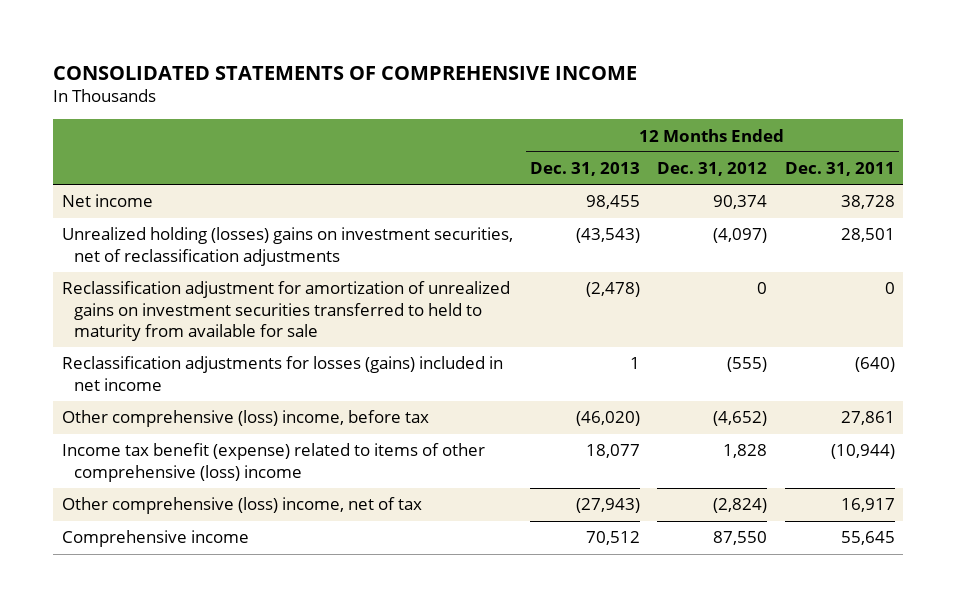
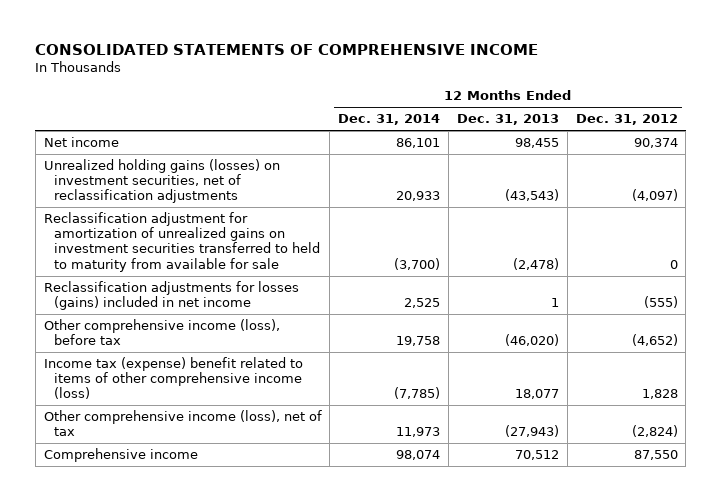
- | 12 Months Ended Dec. 31, 2013 | 12 Months Ended Dec. 31, 2012 | 12 Months Ended Dec. 31, 2011
+ | 12 Months Ended Dec. 31, 2014 | 12 Months Ended Dec. 31, 2013 | 12 Months Ended Dec. 31, 2012
- Unrealized holding (losses) gains on investment securities, net of reclassification adjustments | (43,543) | (4,097) | 28,501
+ Unrealized holding gains (losses) on investment securities, net of reclassification adjustments | 20,933 | (43,543) | (4,097)
- Other comprehensive (loss) income, before tax | (46,020) | (4,652) | 27,861
- Income tax benefit (expense) related to items of other comprehensive (loss) income | 18,077 | 1,828 | (10,944)
- Other comprehensive (loss) income, net of tax | (27,943) | (2,824) | 16,917
+ Other comprehensive income (loss), before tax | 19,758 | (46,020) | (4,652)
+ Income tax (expense) benefit related to items of other comprehensive income (loss) | (7,785) | 18,077 | 1,828
+ Other comprehensive income (loss), net of tax | 11,973 | (27,943) | (2,824)

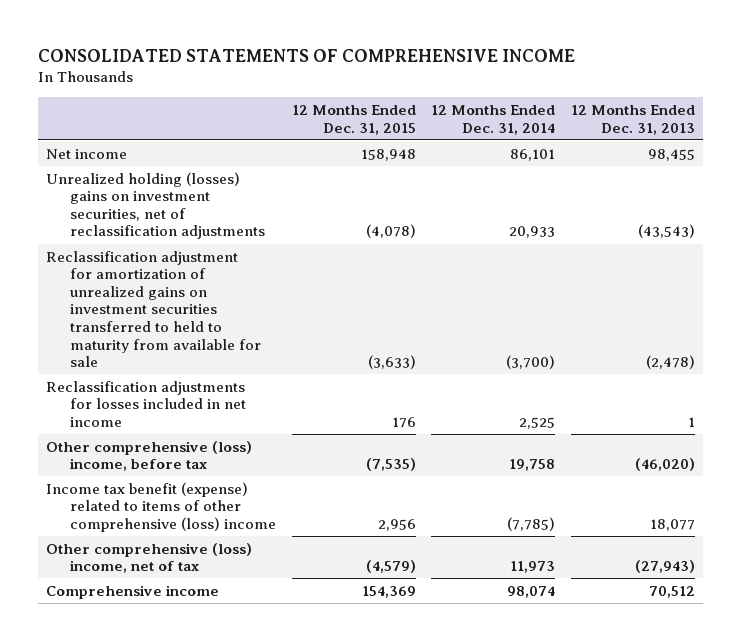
- | 12 Months Ended Dec. 31, 2014 | 12 Months Ended Dec. 31, 2013 | 12 Months Ended Dec. 31, 2012
+ | 12 Months Ended Dec. 31, 2015 | 12 Months Ended Dec. 31, 2014 | 12 Months Ended Dec. 31, 2013
- Unrealized holding gains (losses) on investment securities, net of reclassification adjustments | 20,933 | (43,543) | (4,097)
+ Unrealized holding (losses) gains on investment securities, net of reclassification adjustments | (4,078) | 20,933 | (43,543)
- Reclassification adjustments for losses (gains) included in net income | 2,525 | 1 | (555)
- Other comprehensive income (loss), before tax | 19,758 | (46,020) | (4,652)
- Income tax (expense) benefit related to items of other comprehensive income (loss) | (7,785) | 18,077 | 1,828
- Other comprehensive income (loss), net of tax | 11,973 | (27,943) | (2,824)
+ Reclassification adjustments for losses included in net income | 176 | 2,525 | 1
+ Other comprehensive (loss) income, before tax | (7,535) | 19,758 | (46,020)
+ Income tax benefit (expense) related to items of other comprehensive (loss) income | 2,956 | (7,785) | 18,077
+ Other comprehensive (loss) income, net of tax | (4,579) | 11,973 | (27,943)

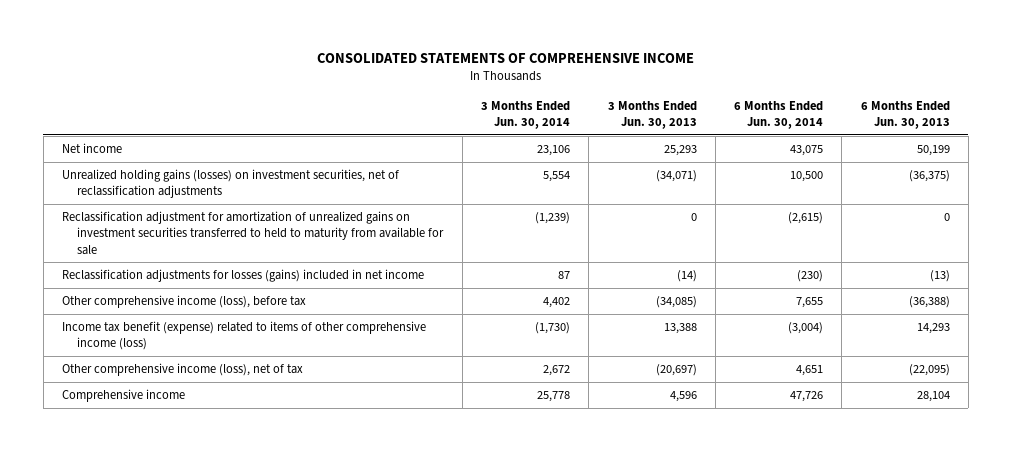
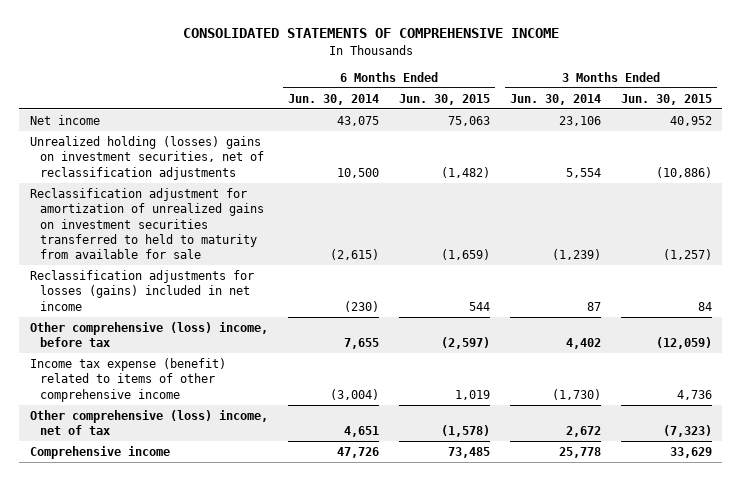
- | 3 Months Ended Jun. 30, 2014 | 3 Months Ended Jun. 30, 2013 | 6 Months Ended Jun. 30, 2014 | 6 Months Ended Jun. 30, 2013
+ | 6 Months Ended Jun. 30, 2014 | 6 Months Ended Jun. 30, 2015 | 3 Months Ended Jun. 30, 2014 | 3 Months Ended Jun. 30, 2015
- Unrealized holding gains (losses) on investment securities, net of reclassification adjustments | 5,554 | (34,071) | 10,500 | (36,375)
+ Unrealized holding (losses) gains on investment securities, net of reclassification adjustments | 10,500 | (1,482) | 5,554 | (10,886)
- Other comprehensive income (loss), before tax | 4,402 | (34,085) | 7,655 | (36,388)
- Income tax benefit (expense) related to items of other comprehensive income (loss) | (1,730) | 13,388 | (3,004) | 14,293
- Other comprehensive income (loss), net of tax | 2,672 | (20,697) | 4,651 | (22,095)
+ Other comprehensive (loss) income, before tax | 7,655 | (2,597) | 4,402 | (12,059)
+ Income tax expense (benefit) related to items of other comprehensive income | (3,004) | 1,019 | (1,730) | 4,736
+ Other comprehensive (loss) income, net of tax | 4,651 | (1,578) | 2,672 | (7,323)

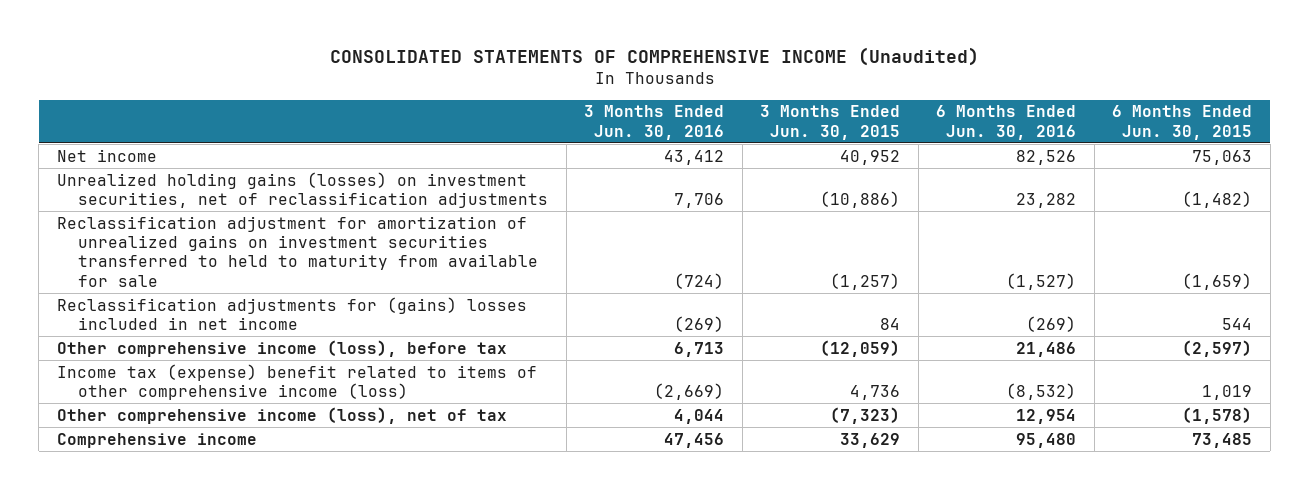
- CONSOLIDATED STATEMENTS OF COMPREHENSIVE INCOME
+ CONSOLIDATED STATEMENTS OF COMPREHENSIVE INCOME (Unaudited)
- | 6 Months Ended Jun. 30, 2014 | 6 Months Ended Jun. 30, 2015 | 3 Months Ended Jun. 30, 2014 | 3 Months Ended Jun. 30, 2015
+ | 3 Months Ended Jun. 30, 2016 | 3 Months Ended Jun. 30, 2015 | 6 Months Ended Jun. 30, 2016 | 6 Months Ended Jun. 30, 2015
- Unrealized holding (losses) gains on investment securities, net of reclassification adjustments | 10,500 | (1,482) | 5,554 | (10,886)
+ Unrealized holding gains (losses) on investment securities, net of reclassification adjustments | 7,706 | (10,886) | 23,282 | (1,482)
- Reclassification adjustments for losses (gains) included in net income | (230) | 544 | 87 | 84
- Other comprehensive (loss) income, before tax | 7,655 | (2,597) | 4,402 | (12,059)
- Income tax expense (benefit) related to items of other comprehensive income | (3,004) | 1,019 | (1,730) | 4,736
- Other comprehensive (loss) income, net of tax | 4,651 | (1,578) | 2,672 | (7,323)
+ Reclassification adjustments for (gains) losses included in net income | (269) | 84 | (269) | 544
+ Other comprehensive income (loss), before tax | 6,713 | (12,059) | 21,486 | (2,597)
+ Income tax (expense) benefit related to items of other comprehensive income (loss) | (2,669) | 4,736 | (8,532) | 1,019
+ Other comprehensive income (loss), net of tax | 4,044 | (7,323) | 12,954 | (1,578)

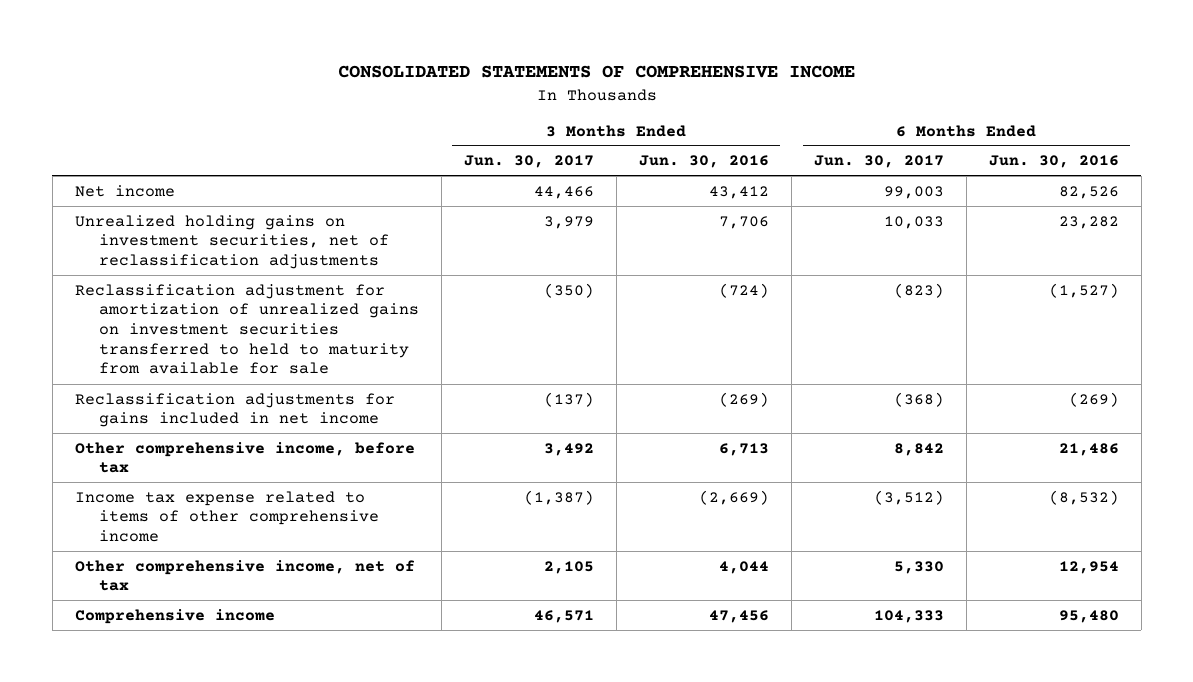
- CONSOLIDATED STATEMENTS OF COMPREHENSIVE INCOME (Unaudited)
+ CONSOLIDATED STATEMENTS OF COMPREHENSIVE INCOME
- | 3 Months Ended Jun. 30, 2016 | 3 Months Ended Jun. 30, 2015 | 6 Months Ended Jun. 30, 2016 | 6 Months Ended Jun. 30, 2015
+ | 3 Months Ended Jun. 30, 2017 | 3 Months Ended Jun. 30, 2016 | 6 Months Ended Jun. 30, 2017 | 6 Months Ended Jun. 30, 2016
- Unrealized holding gains (losses) on investment securities, net of reclassification adjustments | 7,706 | (10,886) | 23,282 | (1,482)
+ Unrealized holding gains on investment securities, net of reclassification adjustments | 3,979 | 7,706 | 10,033 | 23,282
- Reclassification adjustments for (gains) losses included in net income | (269) | 84 | (269) | 544
- Other comprehensive income (loss), before tax | 6,713 | (12,059) | 21,486 | (2,597)
- Income tax (expense) benefit related to items of other comprehensive income (loss) | (2,669) | 4,736 | (8,532) | 1,019
- Other comprehensive income (loss), net of tax | 4,044 | (7,323) | 12,954 | (1,578)
+ Reclassification adjustments for gains included in net income | (137) | (269) | (368) | (269)
+ Other comprehensive income, before tax | 3,492 | 6,713 | 8,842 | 21,486
+ Income tax expense related to items of other comprehensive income | (1,387) | (2,669) | (3,512) | (8,532)
+ Other comprehensive income, net of tax | 2,105 | 4,044 | 5,330 | 12,954

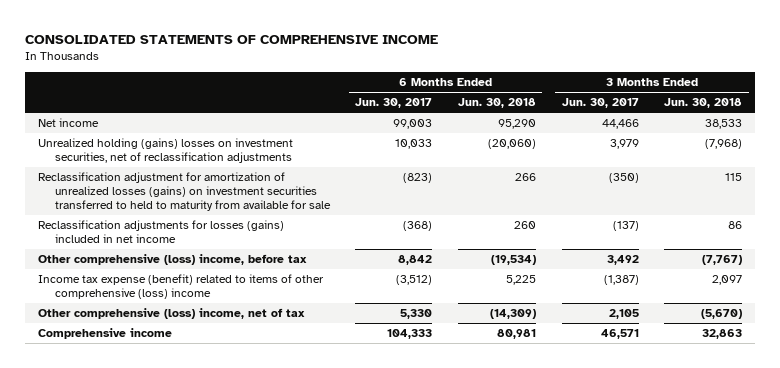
- | 3 Months Ended Jun. 30, 2017 | 3 Months Ended Jun. 30, 2016 | 6 Months Ended Jun. 30, 2017 | 6 Months Ended Jun. 30, 2016
+ | 6 Months Ended Jun. 30, 2017 | 6 Months Ended Jun. 30, 2018 | 3 Months Ended Jun. 30, 2017 | 3 Months Ended Jun. 30, 2018
- Unrealized holding gains on investment securities, net of reclassification adjustments | 3,979 | 7,706 | 10,033 | 23,282
- Reclassification adjustment for amortization of unrealized gains on investment securities transferred to held to maturity from available for sale | (350) | (724) | (823) | (1,527)
- Reclassification adjustments for gains included in net income | (137) | (269) | (368) | (269)
- Other comprehensive income, before tax | 3,492 | 6,713 | 8,842 | 21,486
- Income tax expense related to items of other comprehensive income | (1,387) | (2,669) | (3,512) | (8,532)
- Other comprehensive income, net of tax | 2,105 | 4,044 | 5,330 | 12,954
+ Unrealized holding (gains) losses on investment securities, net of reclassification adjustments | 10,033 | (20,060) | 3,979 | (7,968)
+ Reclassification adjustment for amortization of unrealized losses (gains) on investment securities transferred to held to maturity from available for sale | (823) | 266 | (350) | 115
+ Reclassification adjustments for losses (gains) included in net income | (368) | 260 | (137) | 86
+ Other comprehensive (loss) income, before tax | 8,842 | (19,534) | 3,492 | (7,767)
+ Income tax expense (benefit) related to items of other comprehensive (loss) income | (3,512) | 5,225 | (1,387) | 2,097
+ Other comprehensive (loss) income, net of tax | 5,330 | (14,309) | 2,105 | (5,670)

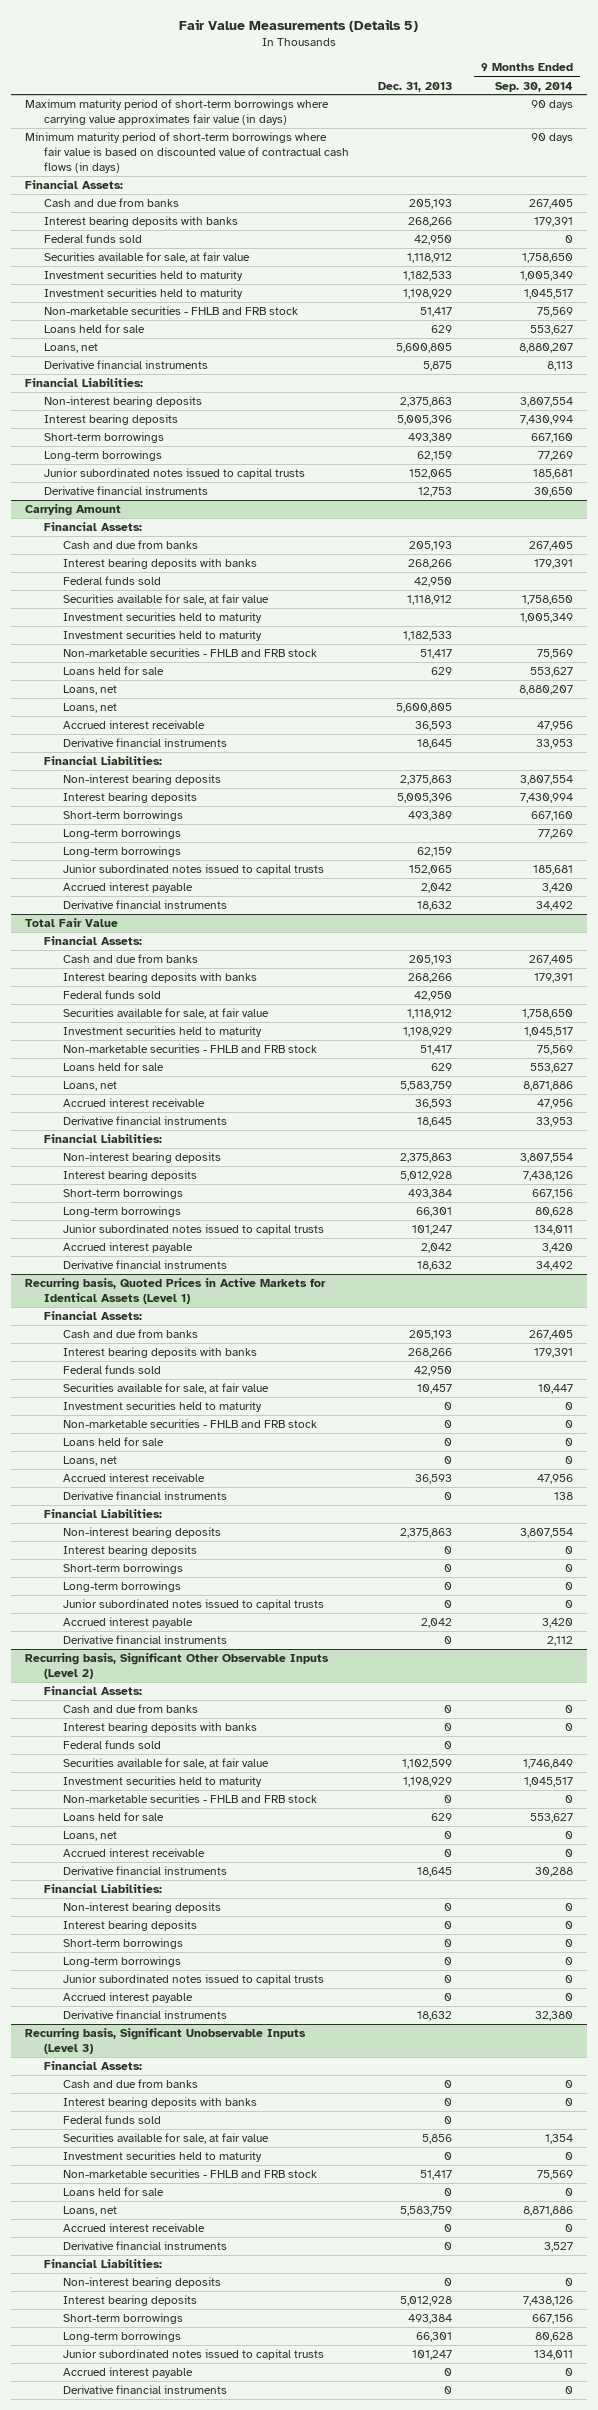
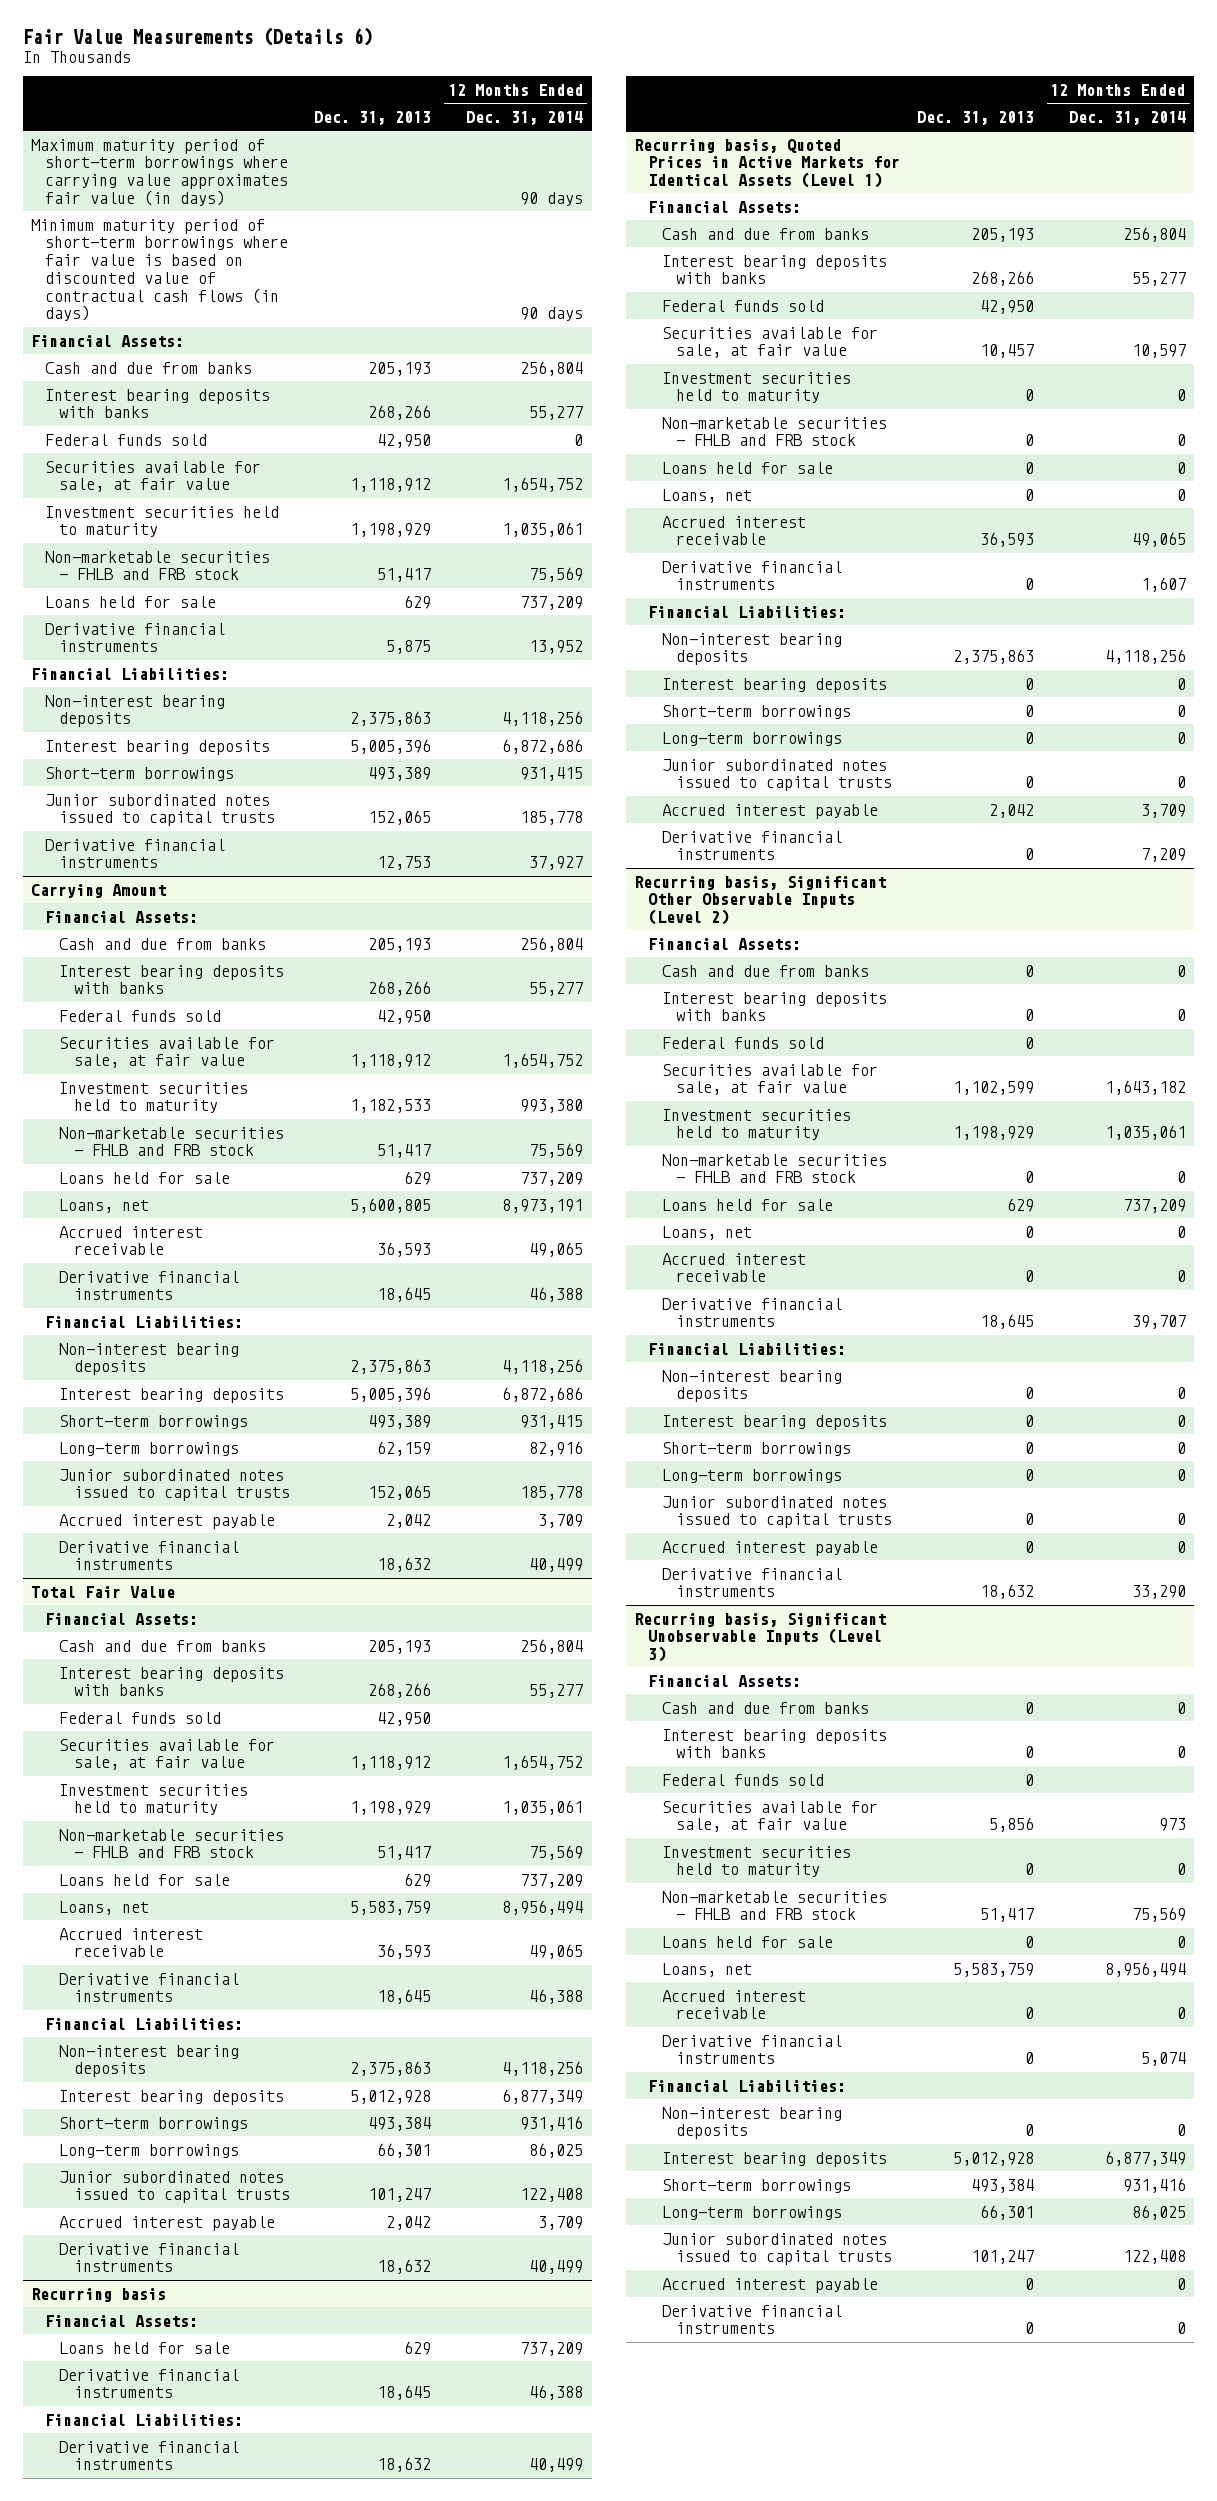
- Fair Value Measurements (Details 5)
+ Fair Value Measurements (Details 6)
- | Dec. 31, 2013 | 9 Months Ended Sep. 30, 2014
+ | Dec. 31, 2013 | 12 Months Ended Dec. 31, 2014
- Investment securities held to maturity | 1,182,533 | 1,005,349
- Loans, net | 5,600,805 | 8,880,207
- Long-term borrowings | 62,159 | 77,269
@ Carrying Amount
- Investment securities held to maturity | | 1,005,349
- Loans, net | | 8,880,207
- Long-term borrowings | | 77,269
+ Recurring basis
+ Financial Assets:
+ Loans held for sale | 629 | 737,209
+ Derivative financial instruments | 18,645 | 46,388
+ Financial Liabilities:
+ Derivative financial instruments | 18,632 | 40,499

